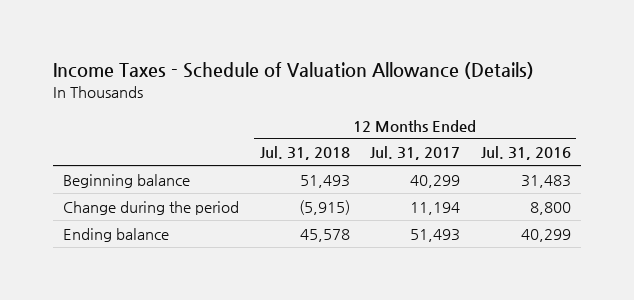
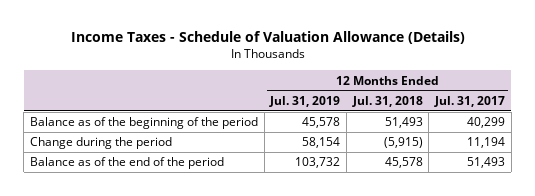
- | 12 Months Ended Jul. 31, 2018 | 12 Months Ended Jul. 31, 2017 | 12 Months Ended Jul. 31, 2016
+ | 12 Months Ended Jul. 31, 2019 | 12 Months Ended Jul. 31, 2018 | 12 Months Ended Jul. 31, 2017
- Beginning balance | 51,493 | 40,299 | 31,483
+ Balance as of the beginning of the period | 45,578 | 51,493 | 40,299
- Ending balance | 45,578 | 51,493 | 40,299
+ Balance as of the end of the period | 103,732 | 45,578 | 51,493

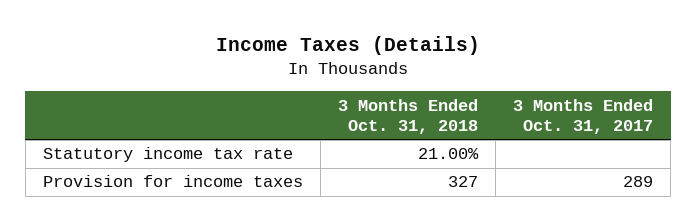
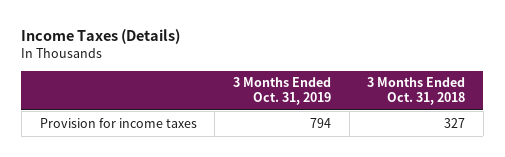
- | 3 Months Ended Oct. 31, 2018 | 3 Months Ended Oct. 31, 2017
+ | 3 Months Ended Oct. 31, 2019 | 3 Months Ended Oct. 31, 2018
- Statutory income tax rate | 21.00% |

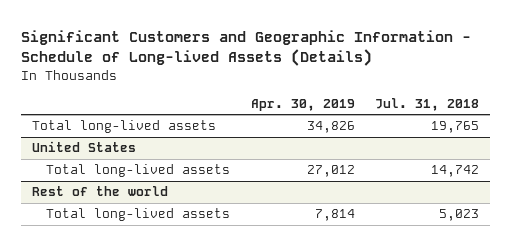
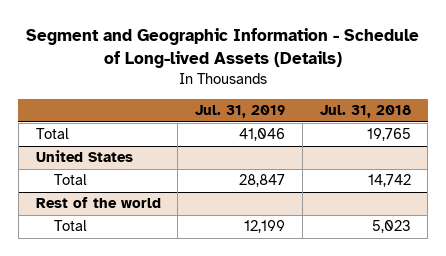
- Significant Customers and Geographic Information - Schedule of Long-lived Assets (Details)
+ Segment and Geographic Information - Schedule of Long-lived Assets (Details)
- | Apr. 30, 2019 | Jul. 31, 2018
+ | Jul. 31, 2019 | Jul. 31, 2018
- Total long-lived assets | 34,826 | 19,765
+ Total | 41,046 | 19,765
@ United States
- Total long-lived assets | 27,012 | 14,742
+ Total | 28,847 | 14,742
@ Rest of the world
- Total long-lived assets | 7,814 | 5,023
+ Total | 12,199 | 5,023

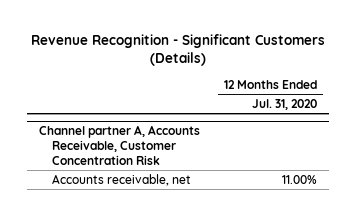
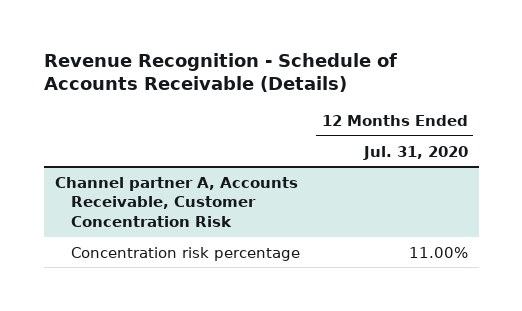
- Revenue Recognition - Significant Customers (Details)
+ Revenue Recognition - Schedule of Accounts Receivable (Details)
@ Channel partner A, Accounts Receivable, Customer Concentration Risk
- Accounts receivable, net | 11.00%
+ Concentration risk percentage | 11.00%

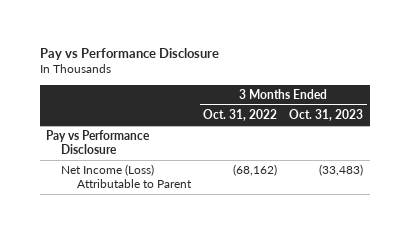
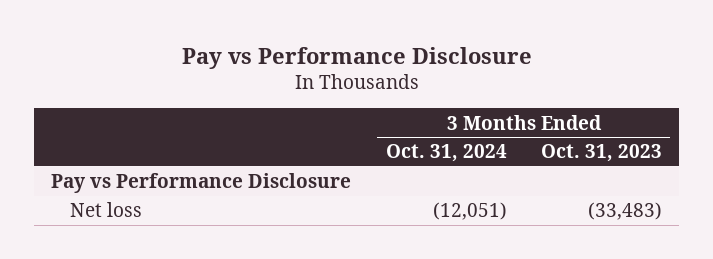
- | 3 Months Ended Oct. 31, 2022 | 3 Months Ended Oct. 31, 2023
+ | 3 Months Ended Oct. 31, 2024 | 3 Months Ended Oct. 31, 2023
- Net Income (Loss) Attributable to Parent | (68,162) | (33,483)
+ Net loss | (12,051) | (33,483)

